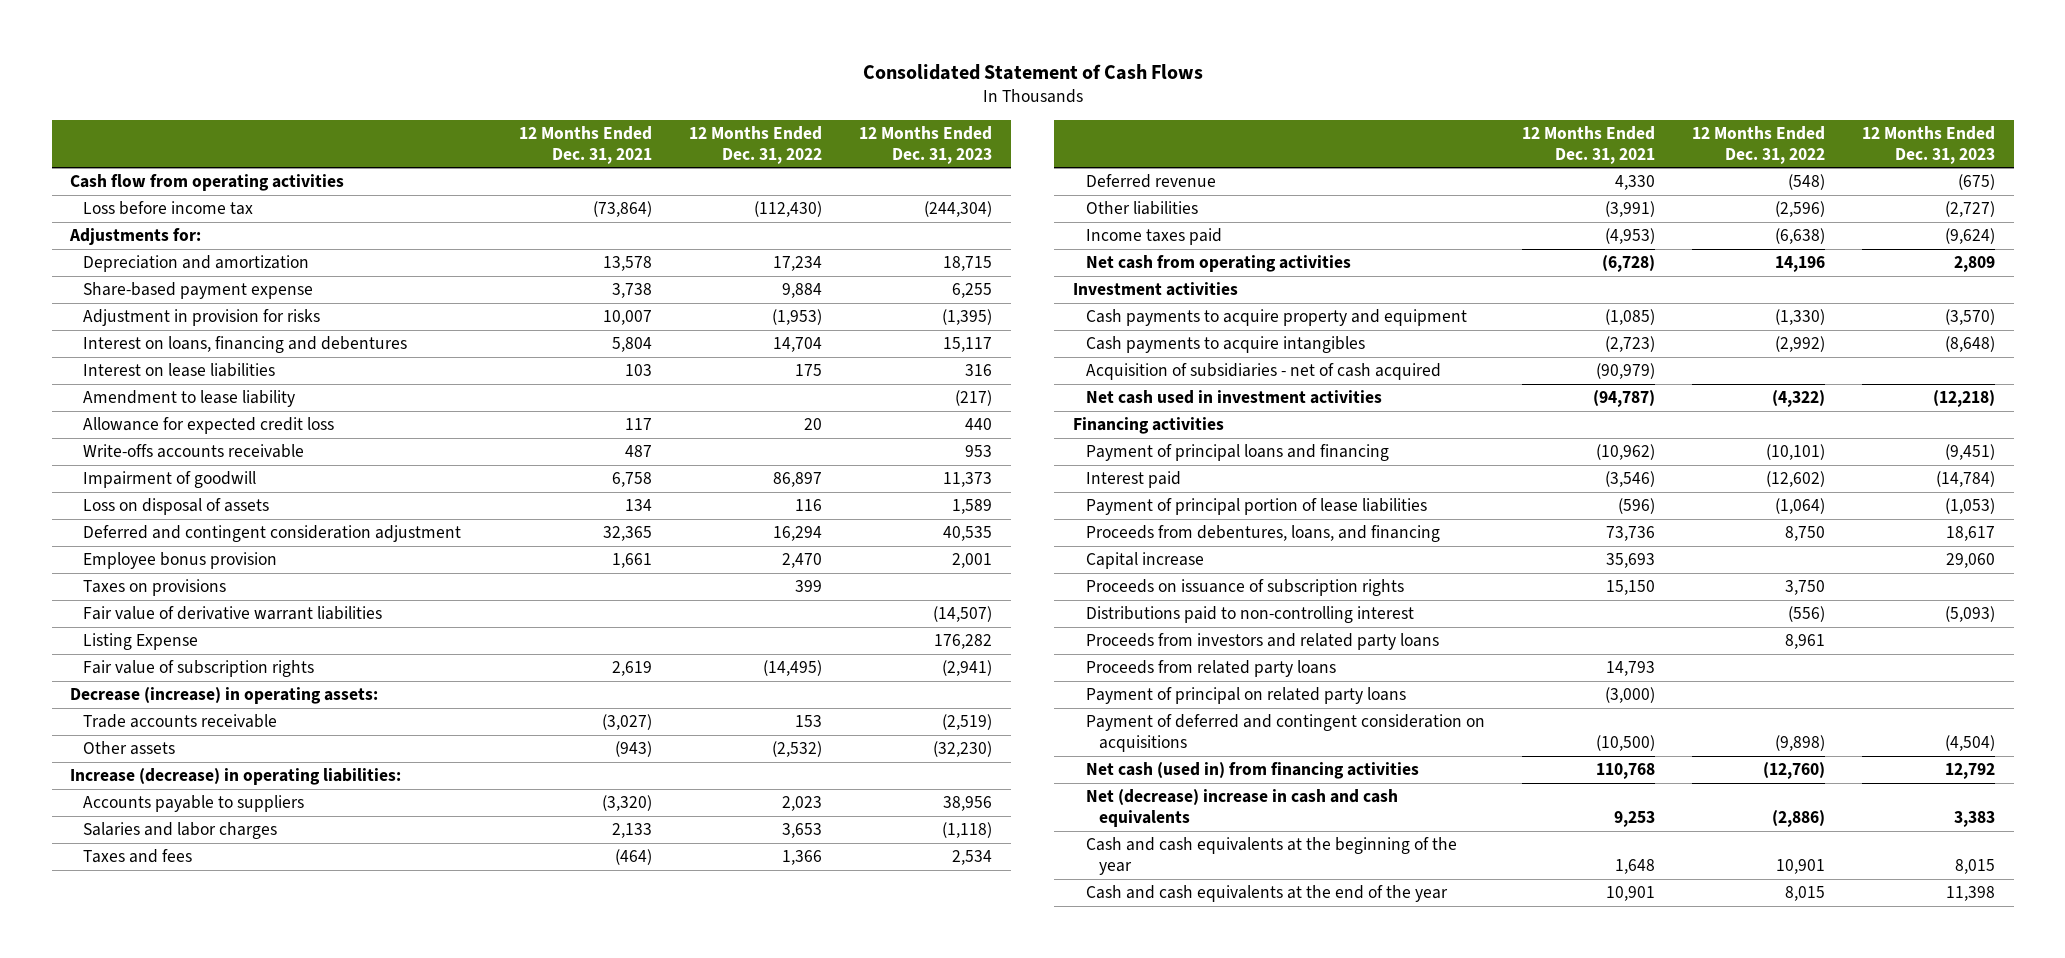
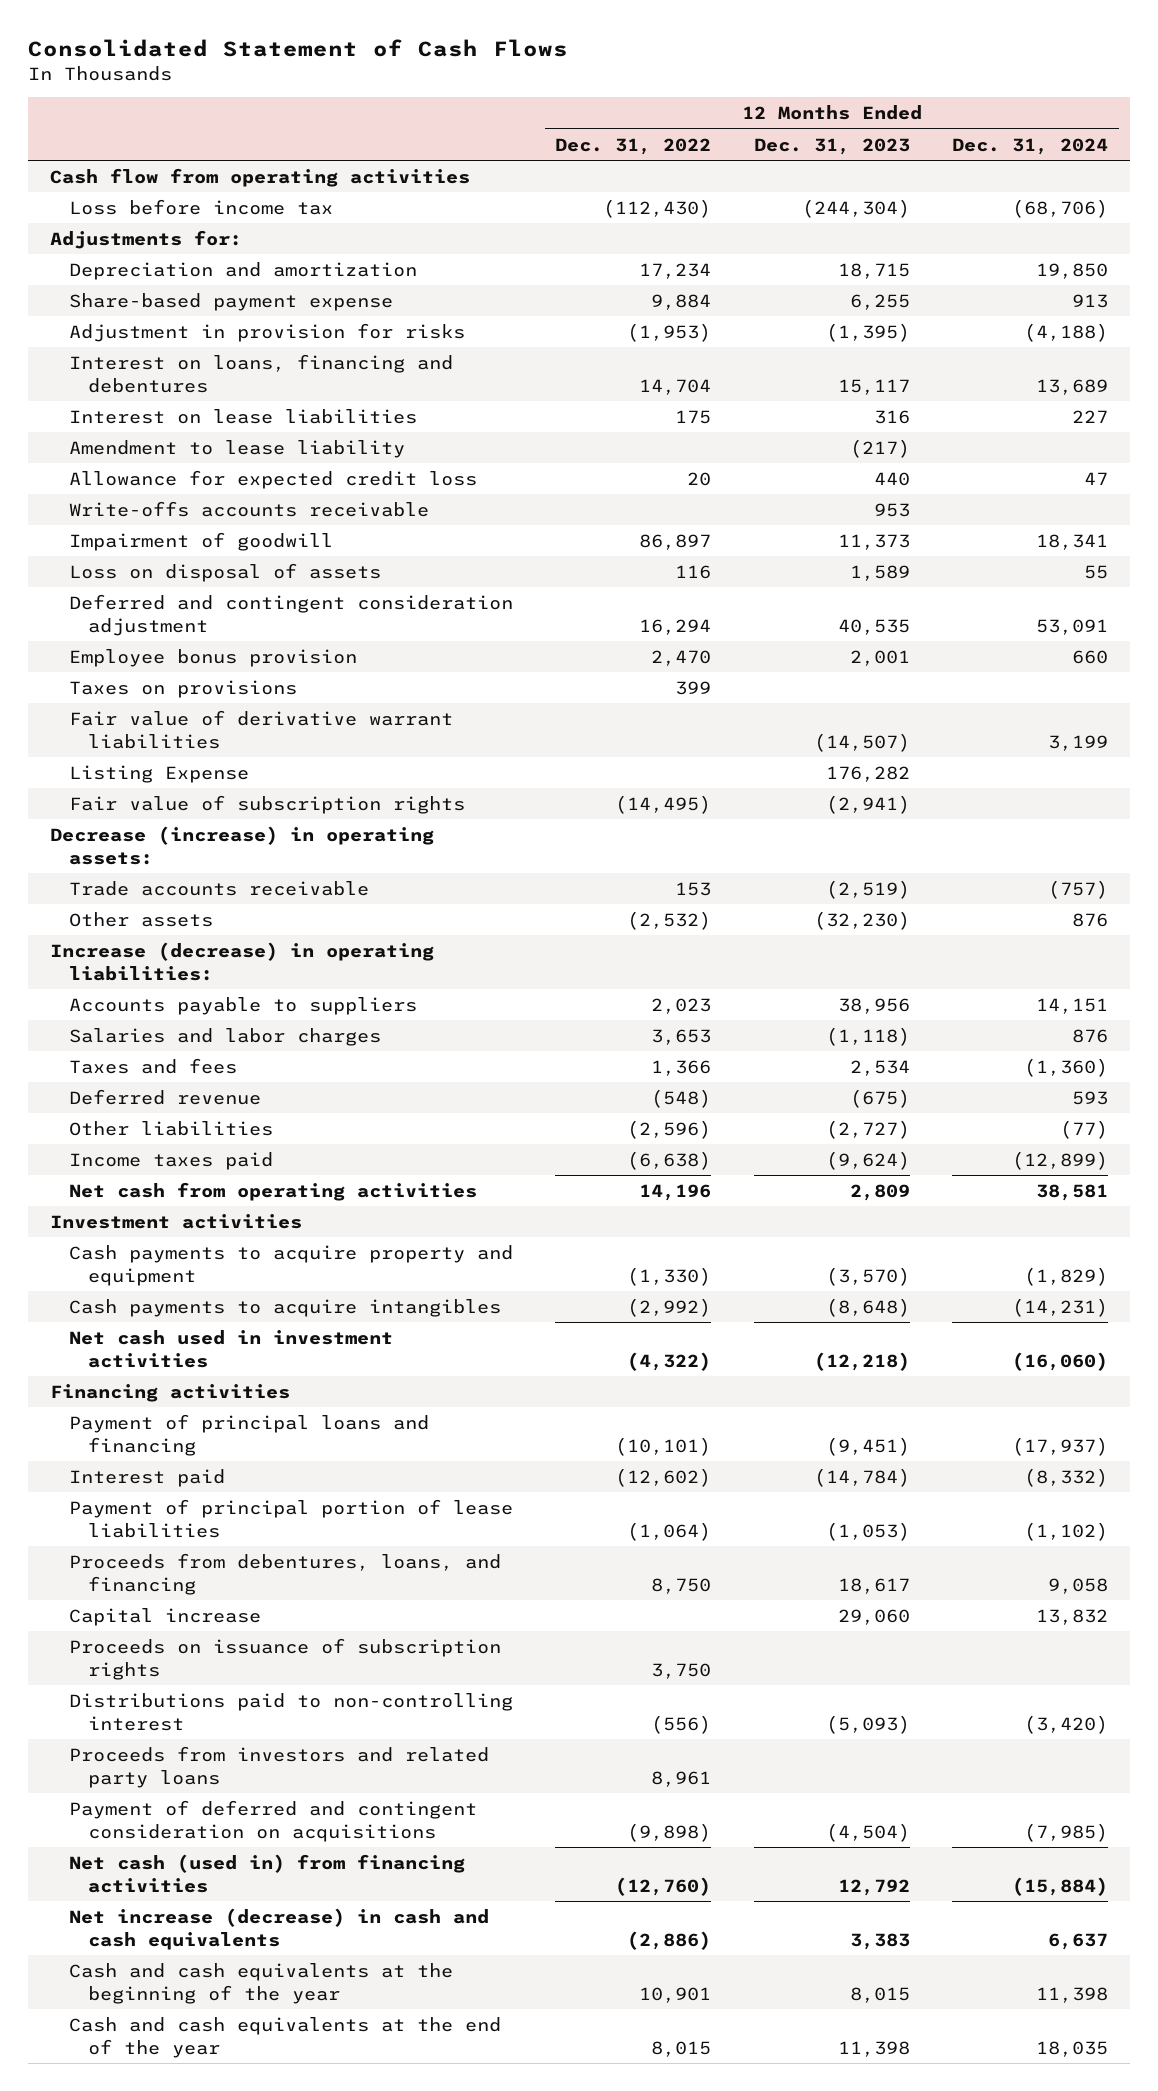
- | 12 Months Ended Dec. 31, 2021 | 12 Months Ended Dec. 31, 2022 | 12 Months Ended Dec. 31, 2023
+ | 12 Months Ended Dec. 31, 2022 | 12 Months Ended Dec. 31, 2023 | 12 Months Ended Dec. 31, 2024
- Acquisition of subsidiaries - net of cash acquired | (90,979) | |
- Proceeds from related party loans | 14,793 | |
- Payment of principal on related party loans | (3,000) | |
- Net (decrease) increase in cash and cash equivalents | 9,253 | (2,886) | 3,383
+ Net increase (decrease) in cash and cash equivalents | (2,886) | 3,383 | 6,637

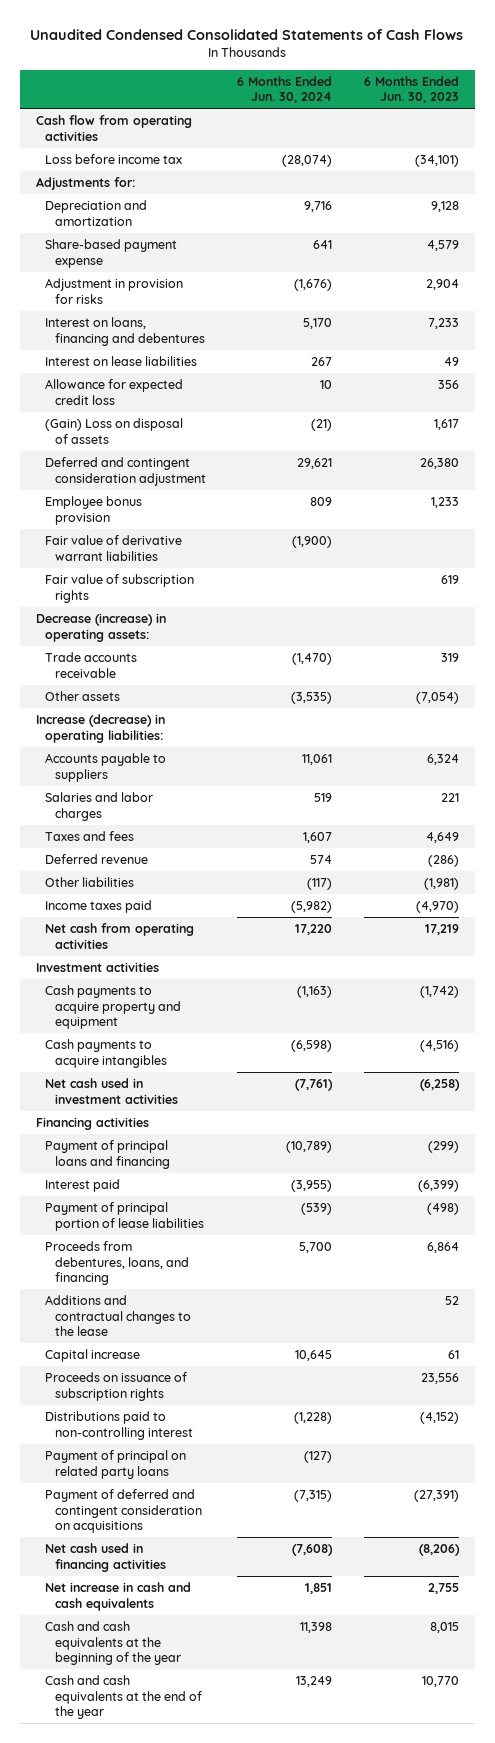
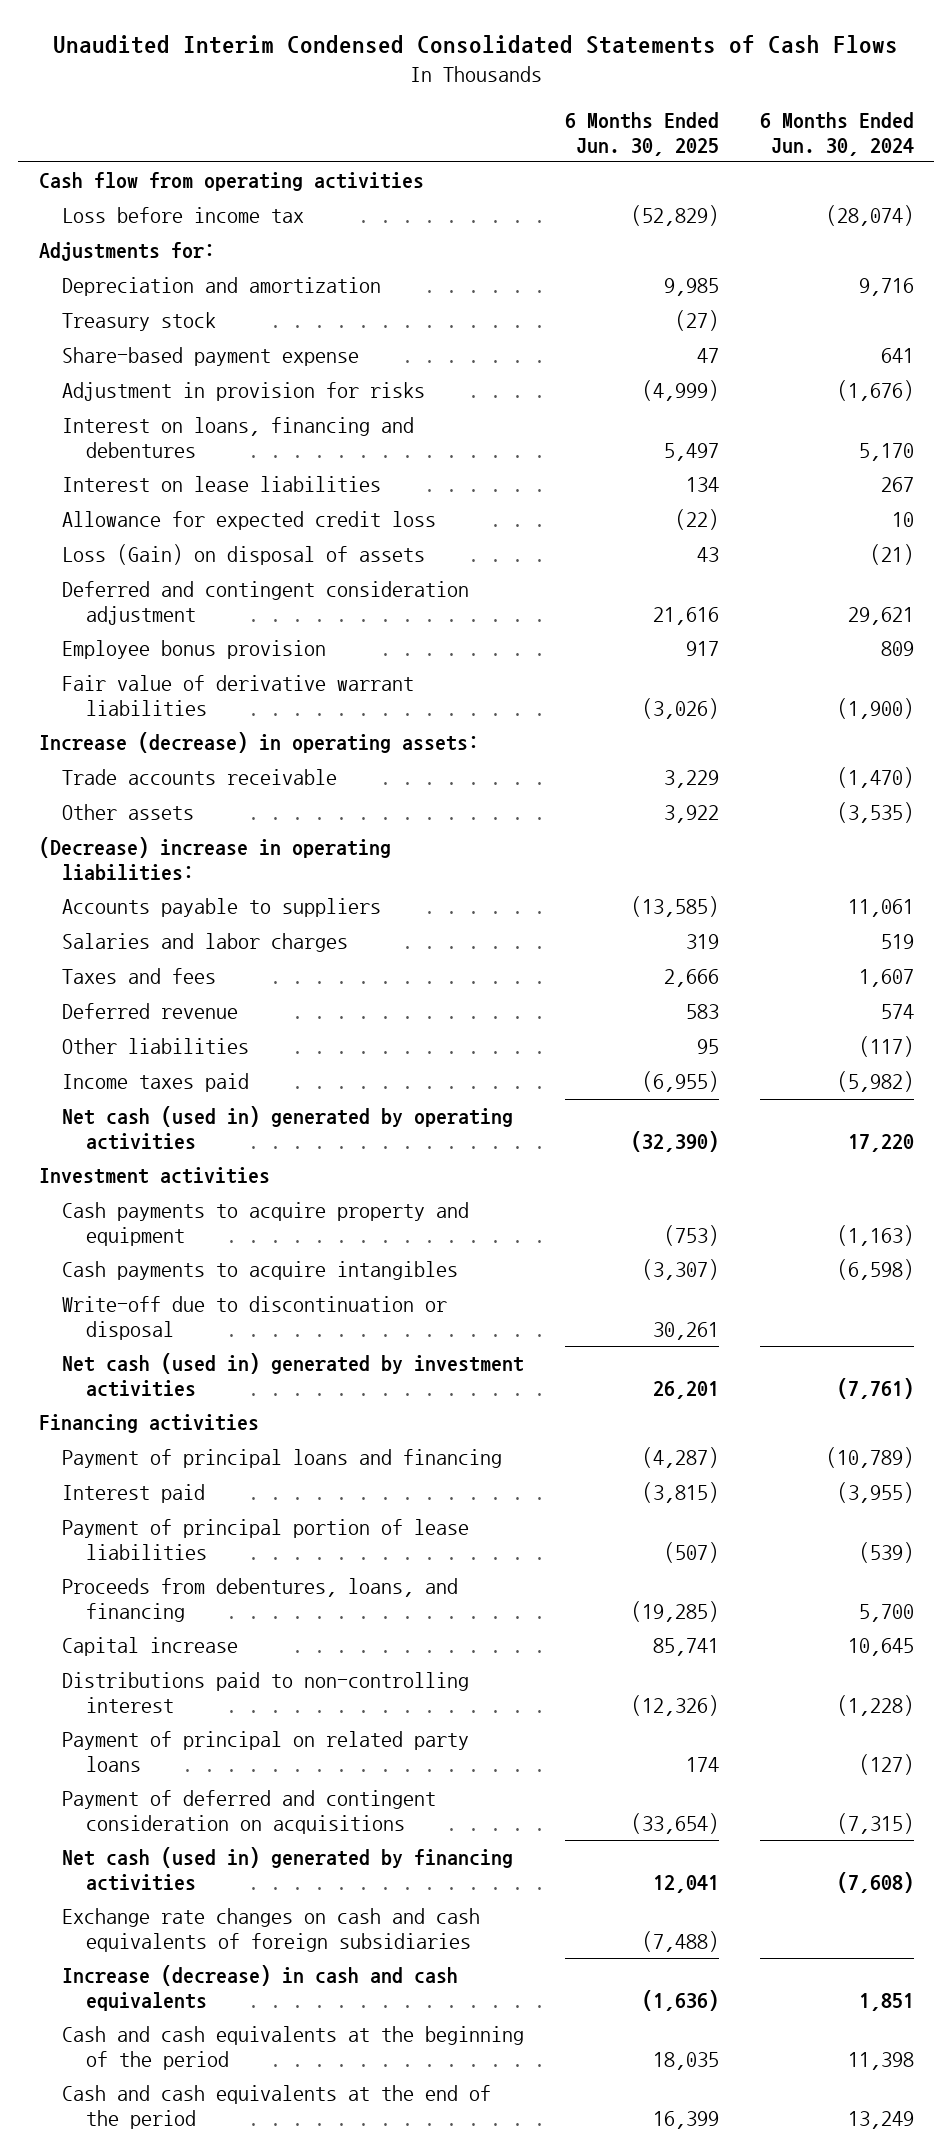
- Unaudited Condensed Consolidated Statements of Cash Flows
+ Unaudited Interim Condensed Consolidated Statements of Cash Flows
- | 6 Months Ended Jun. 30, 2024 | 6 Months Ended Jun. 30, 2023
+ | 6 Months Ended Jun. 30, 2025 | 6 Months Ended Jun. 30, 2024
+ Treasury stock | (27) |
- (Gain) Loss on disposal of assets | (21) | 1,617
+ Loss (Gain) on disposal of assets | 43 | (21)
- Fair value of subscription rights | | 619
- Decrease (increase) in operating assets:
+ Increase (decrease) in operating assets:
- Increase (decrease) in operating liabilities:
+ (Decrease) increase in operating liabilities:
- Net cash from operating activities | 17,220 | 17,219
+ Net cash (used in) generated by operating activities | (32,390) | 17,220
- Net cash used in investment activities | (7,761) | (6,258)
+ Write-off due to discontinuation or disposal | 30,261 |
+ Net cash (used in) generated by investment activities | 26,201 | (7,761)
- Additions and contractual changes to the lease | | 52
- Proceeds on issuance of subscription rights | | 23,556
- Net cash used in financing activities | (7,608) | (8,206)
- Net increase in cash and cash equivalents | 1,851 | 2,755
- Cash and cash equivalents at the beginning of the year | 11,398 | 8,015
- Cash and cash equivalents at the end of the year | 13,249 | 10,770
+ Net cash (used in) generated by financing activities | 12,041 | (7,608)
+ Exchange rate changes on cash and cash equivalents of foreign subsidiaries | (7,488) |
+ Increase (decrease) in cash and cash equivalents | (1,636) | 1,851
+ Cash and cash equivalents at the beginning of the period | 18,035 | 11,398
+ Cash and cash equivalents at the end of the period | 16,399 | 13,249

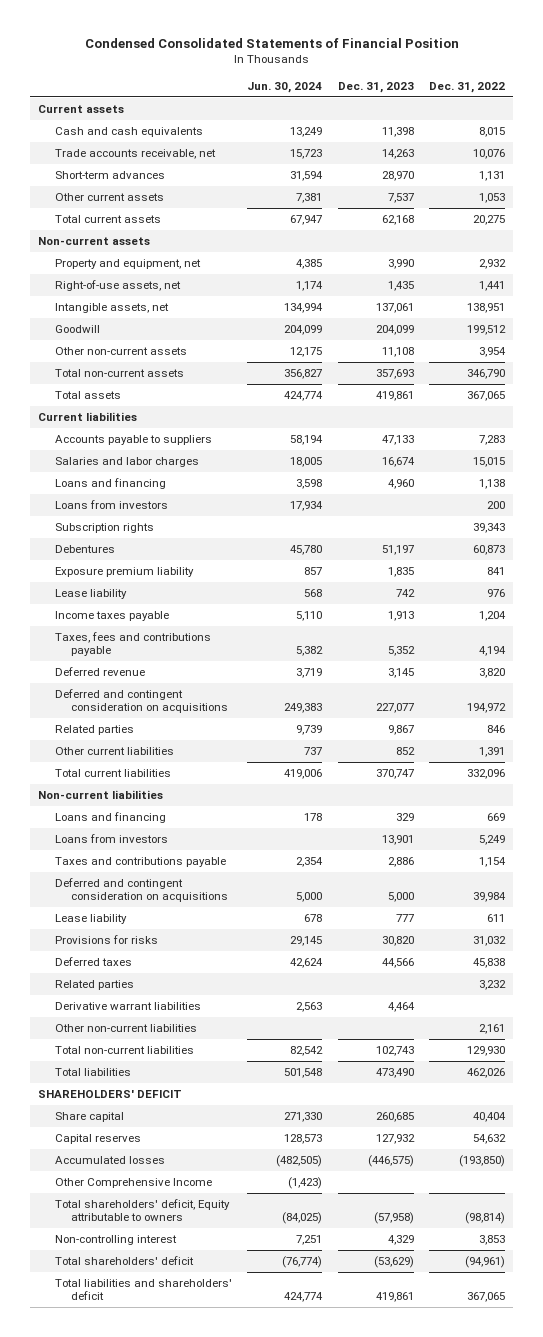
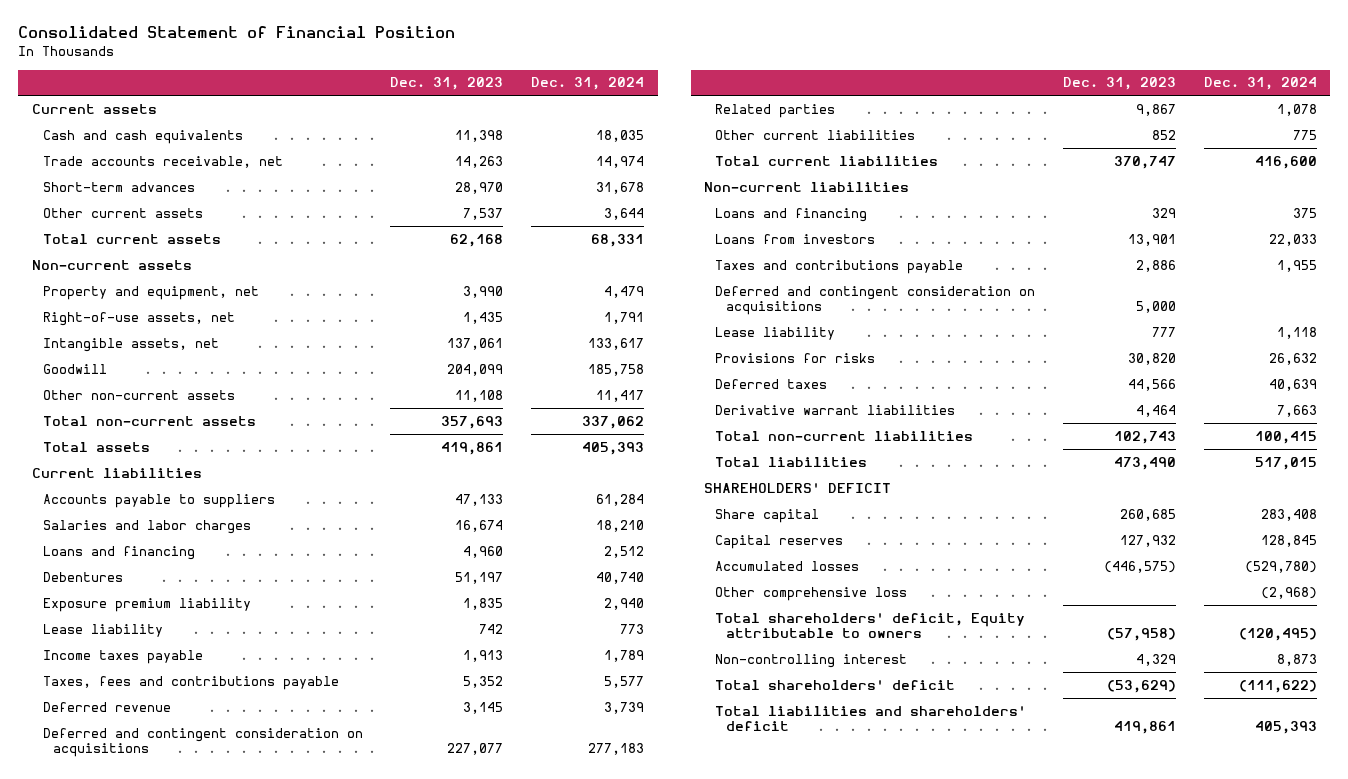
- Condensed Consolidated Statements of Financial Position
+ Consolidated Statement of Financial Position
- | Jun. 30, 2024 | Dec. 31, 2023 | Dec. 31, 2022
+ | Dec. 31, 2023 | Dec. 31, 2024
- Loans from investors | 17,934 | | 200
- Subscription rights | | | 39,343
- Related parties | | | 3,232
- Other non-current liabilities | | | 2,161
- Other Comprehensive Income | (1,423) | |
+ Other comprehensive loss | | (2,968)

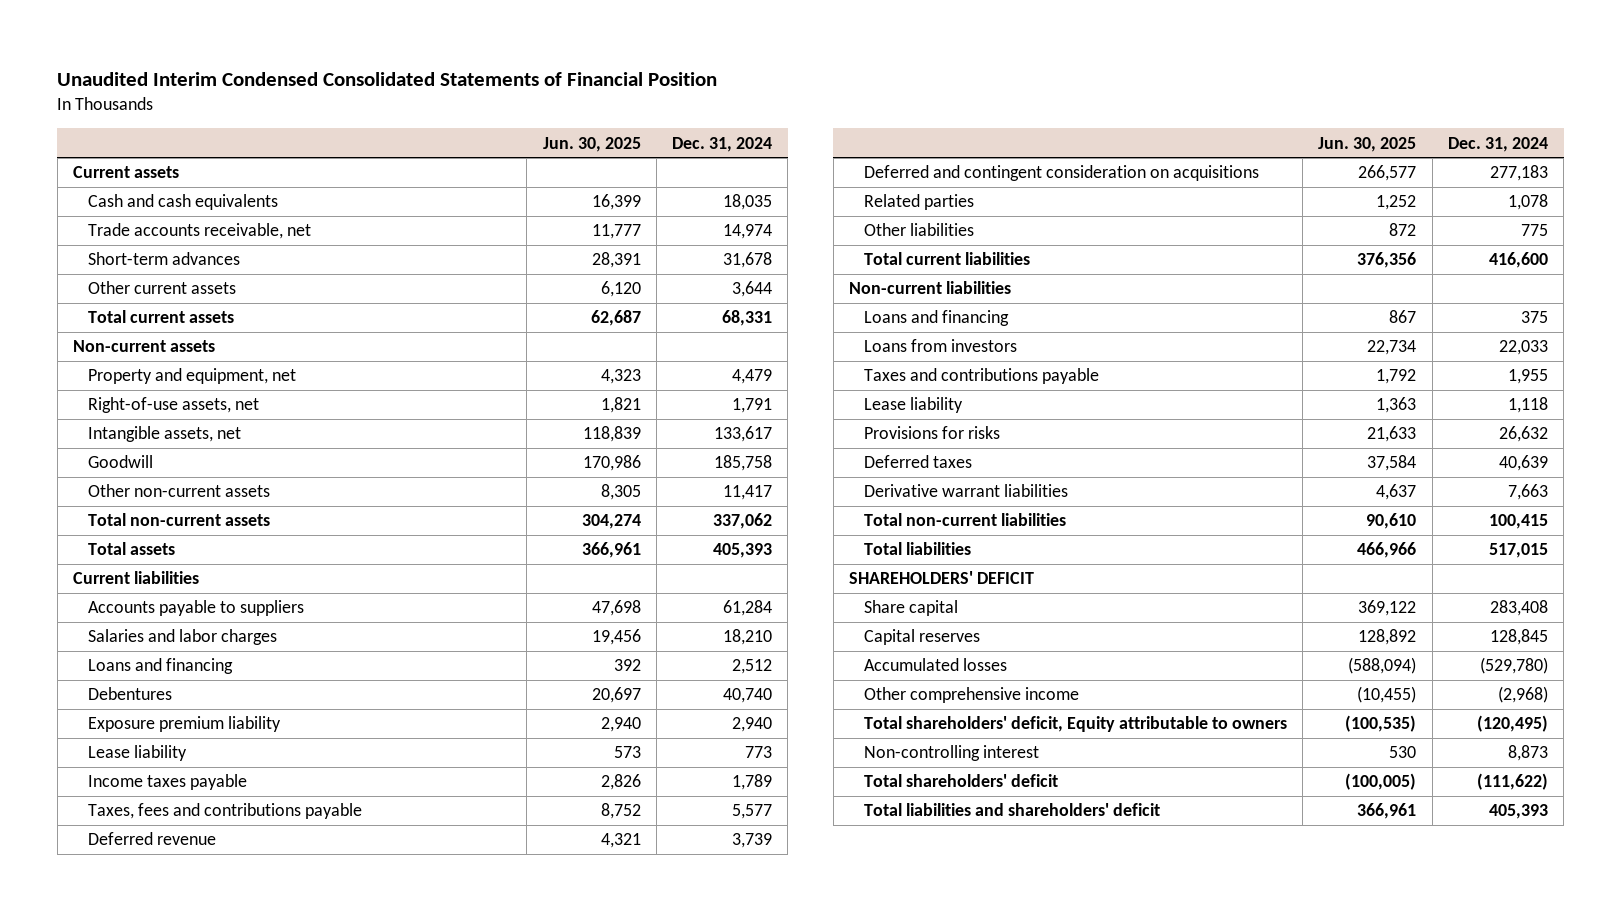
- Consolidated Statement of Financial Position
+ Unaudited Interim Condensed Consolidated Statements of Financial Position
- | Dec. 31, 2023 | Dec. 31, 2024
+ | Jun. 30, 2025 | Dec. 31, 2024
- Other current liabilities | 852 | 775
+ Other liabilities | 872 | 775
- Deferred and contingent consideration on acquisitions | 5,000 |
- Other comprehensive loss | | (2,968)
+ Other comprehensive income | (10,455) | (2,968)

